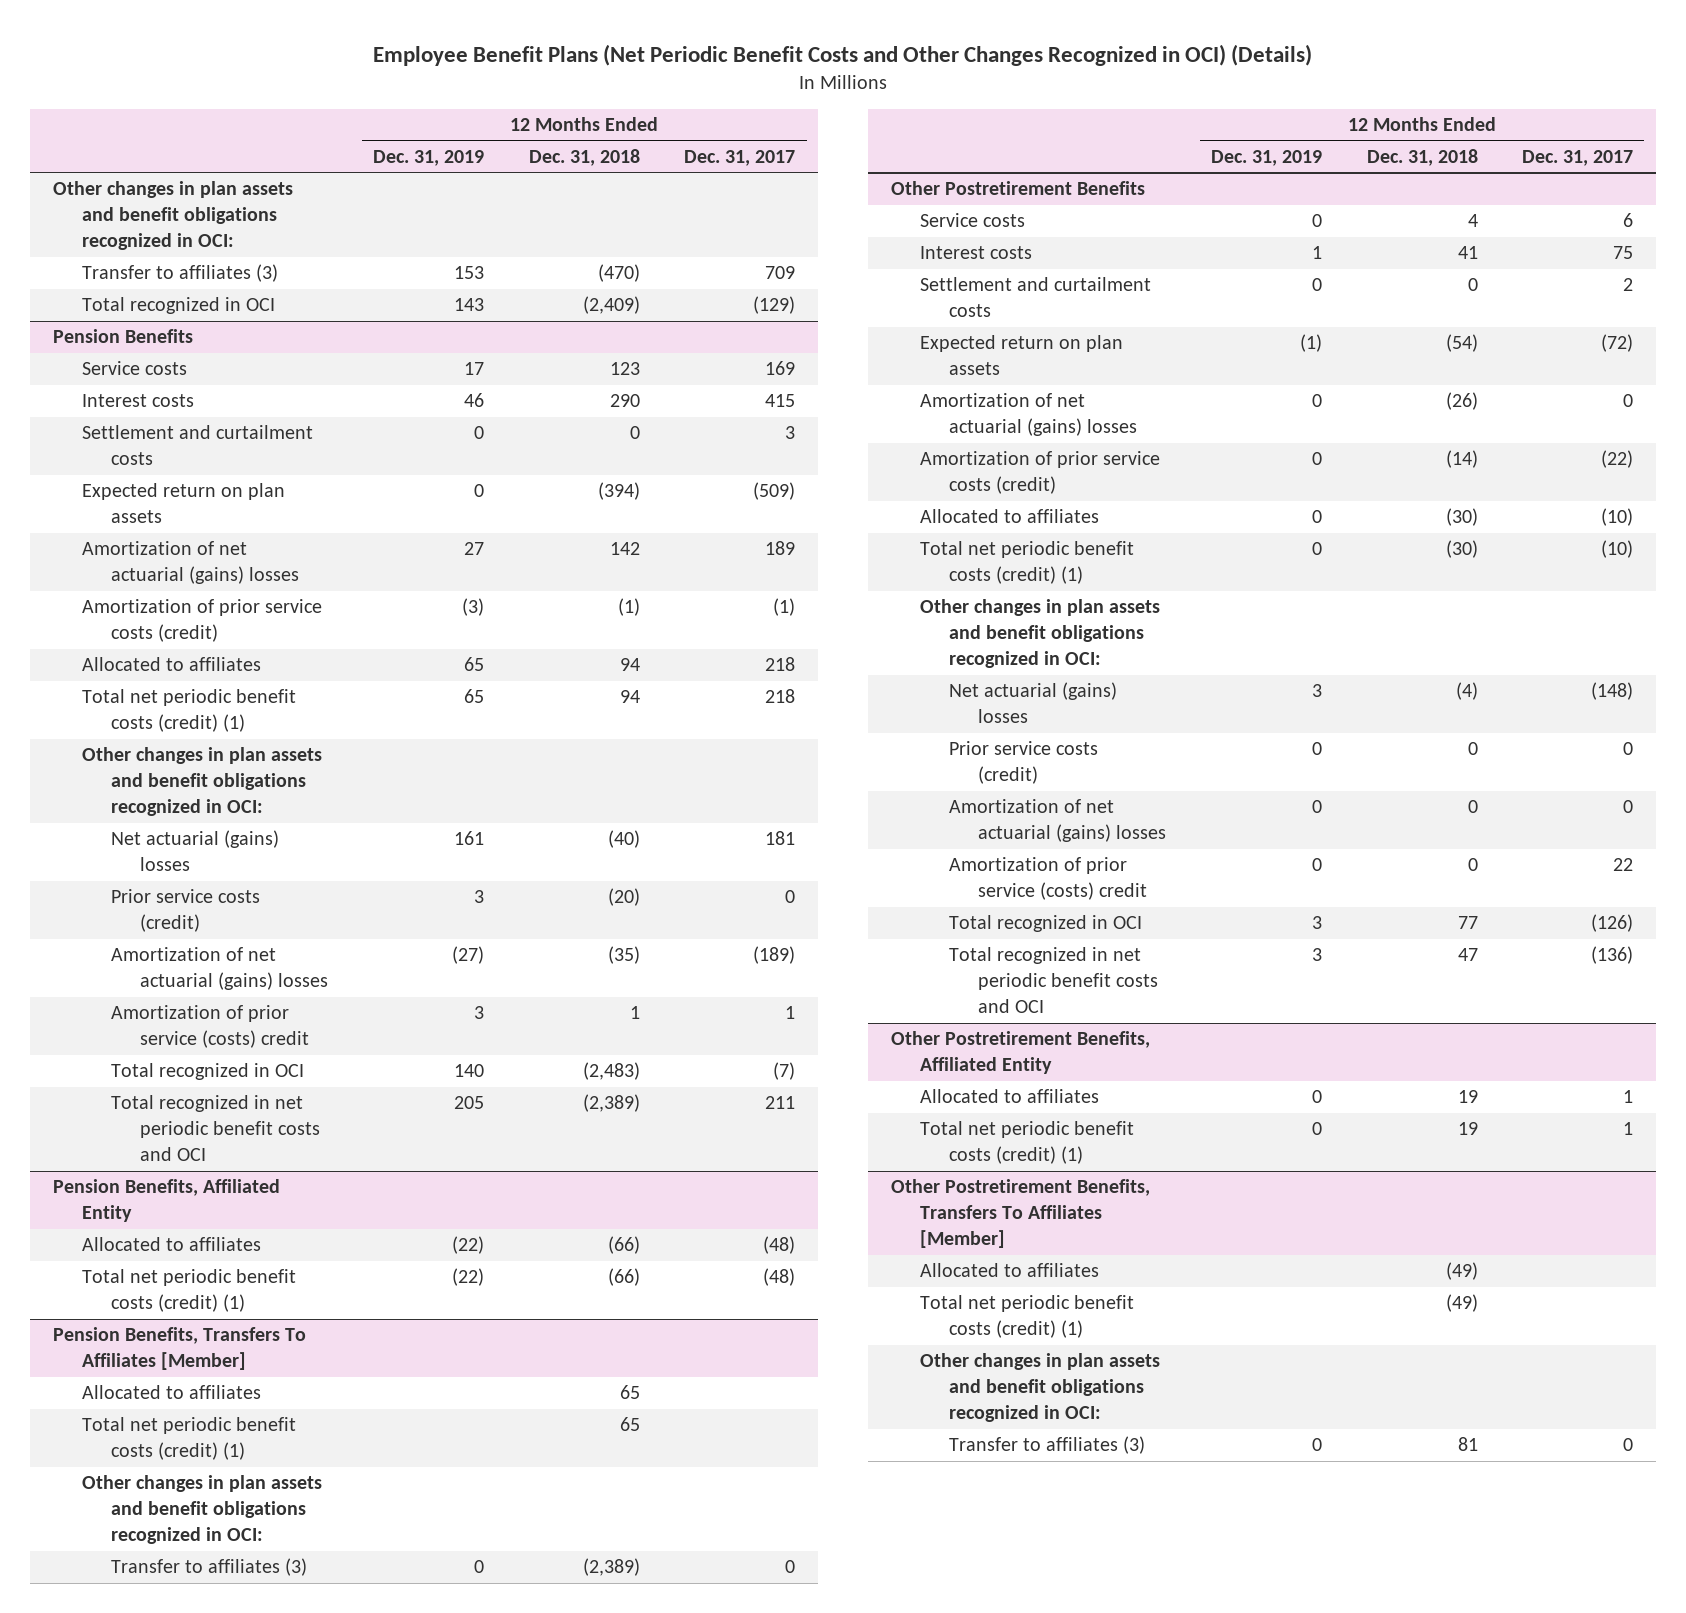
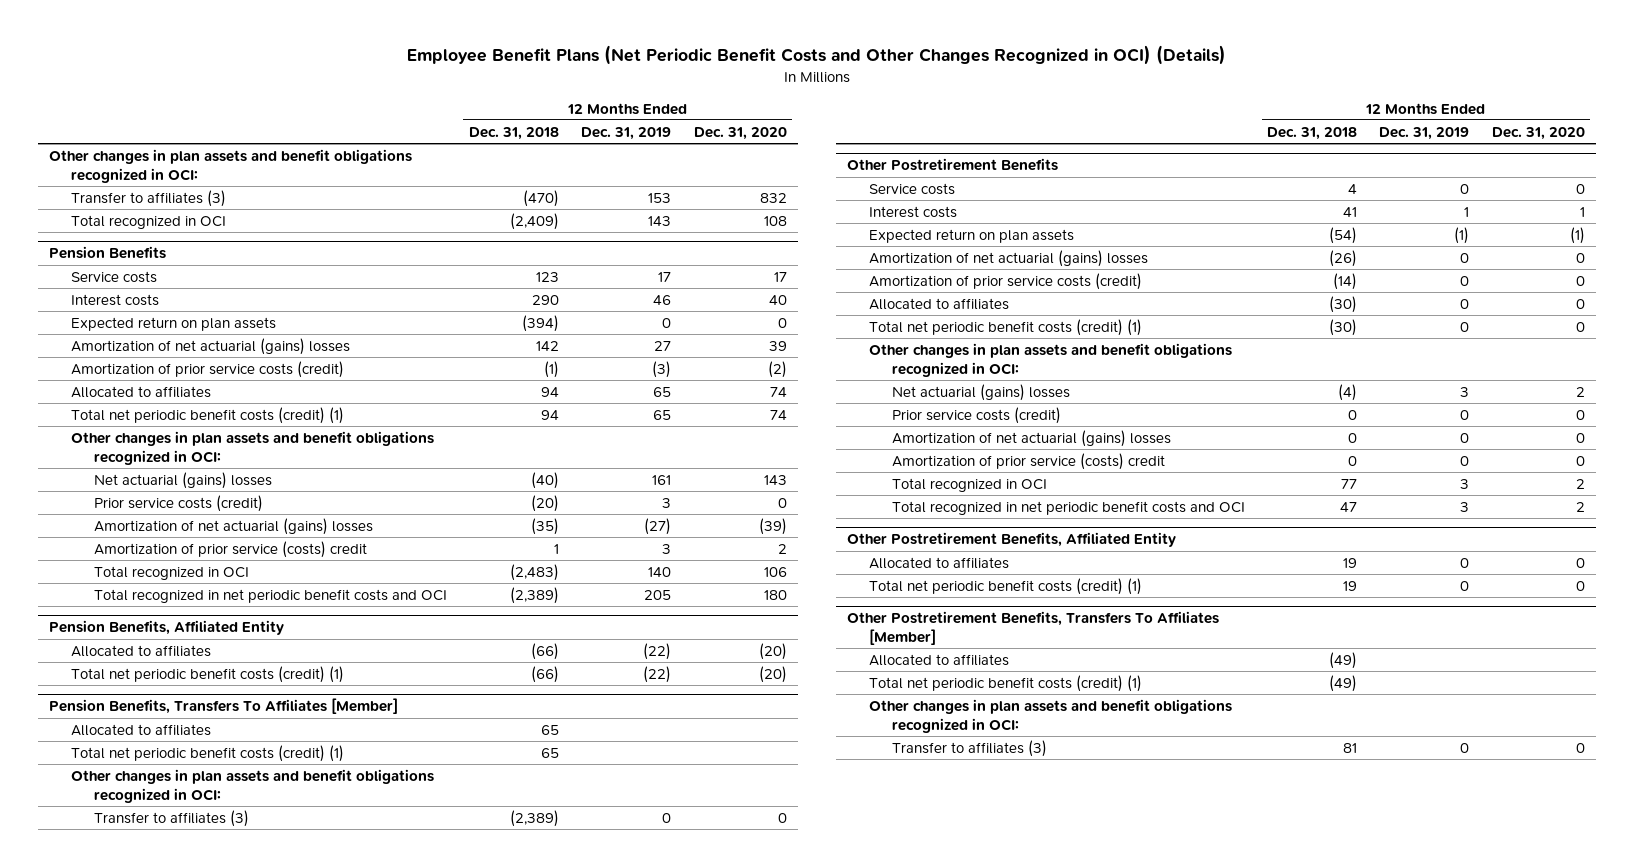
- | 12 Months Ended Dec. 31, 2019 | 12 Months Ended Dec. 31, 2018 | 12 Months Ended Dec. 31, 2017
+ | 12 Months Ended Dec. 31, 2018 | 12 Months Ended Dec. 31, 2019 | 12 Months Ended Dec. 31, 2020
@ Pension Benefits
- Settlement and curtailment costs | 0 | 0 | 3
@ Other Postretirement Benefits
- Settlement and curtailment costs | 0 | 0 | 2

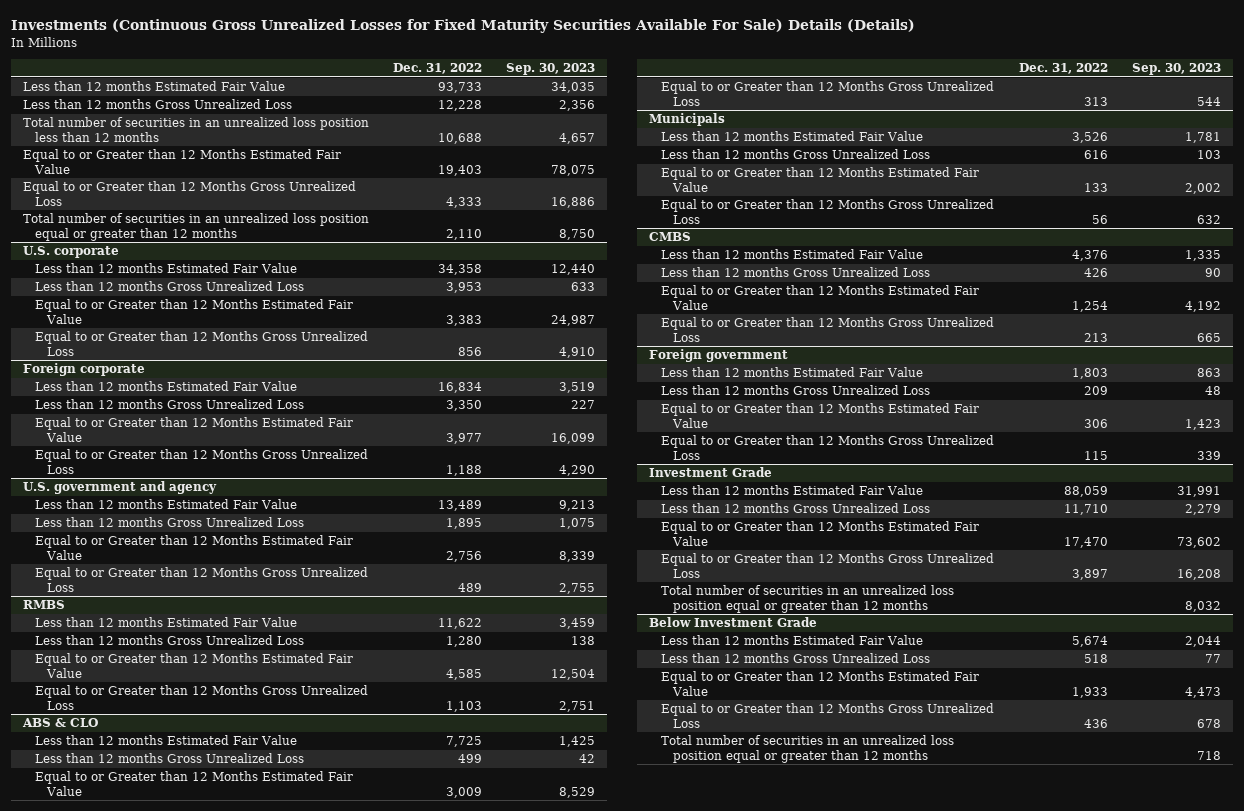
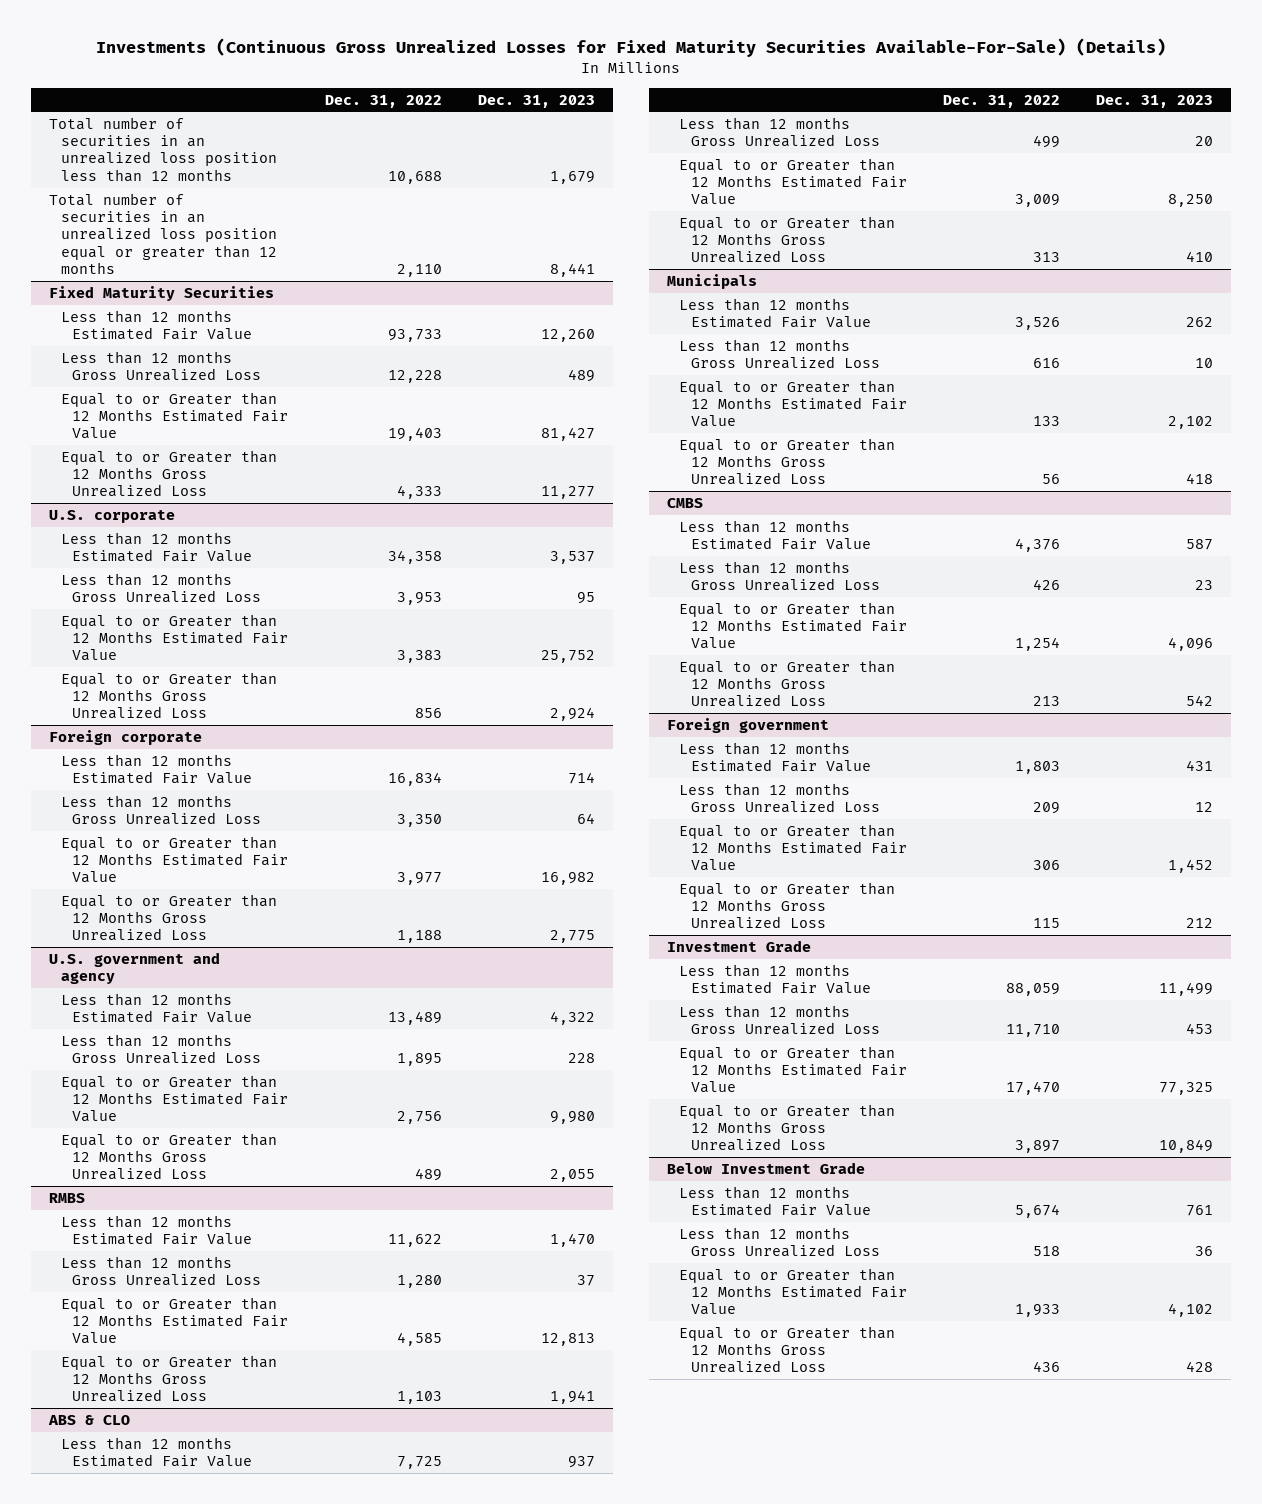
- Investments (Continuous Gross Unrealized Losses for Fixed Maturity Securities Available For Sale) Details (Details)
+ Investments (Continuous Gross Unrealized Losses for Fixed Maturity Securities Available-For-Sale) (Details)
- | Dec. 31, 2022 | Sep. 30, 2023
+ | Dec. 31, 2022 | Dec. 31, 2023
moved up: Total number of securities in an unrealized loss position less than 12 months | 10,688 | 1,679
moved up: Total number of securities in an unrealized loss position equal or greater than 12 months | 2,110 | 8,441
+ Fixed Maturity Securities
@ Investment Grade
- Total number of securities in an unrealized loss position equal or greater than 12 months | | 8,032
@ Below Investment Grade
- Total number of securities in an unrealized loss position equal or greater than 12 months | | 718

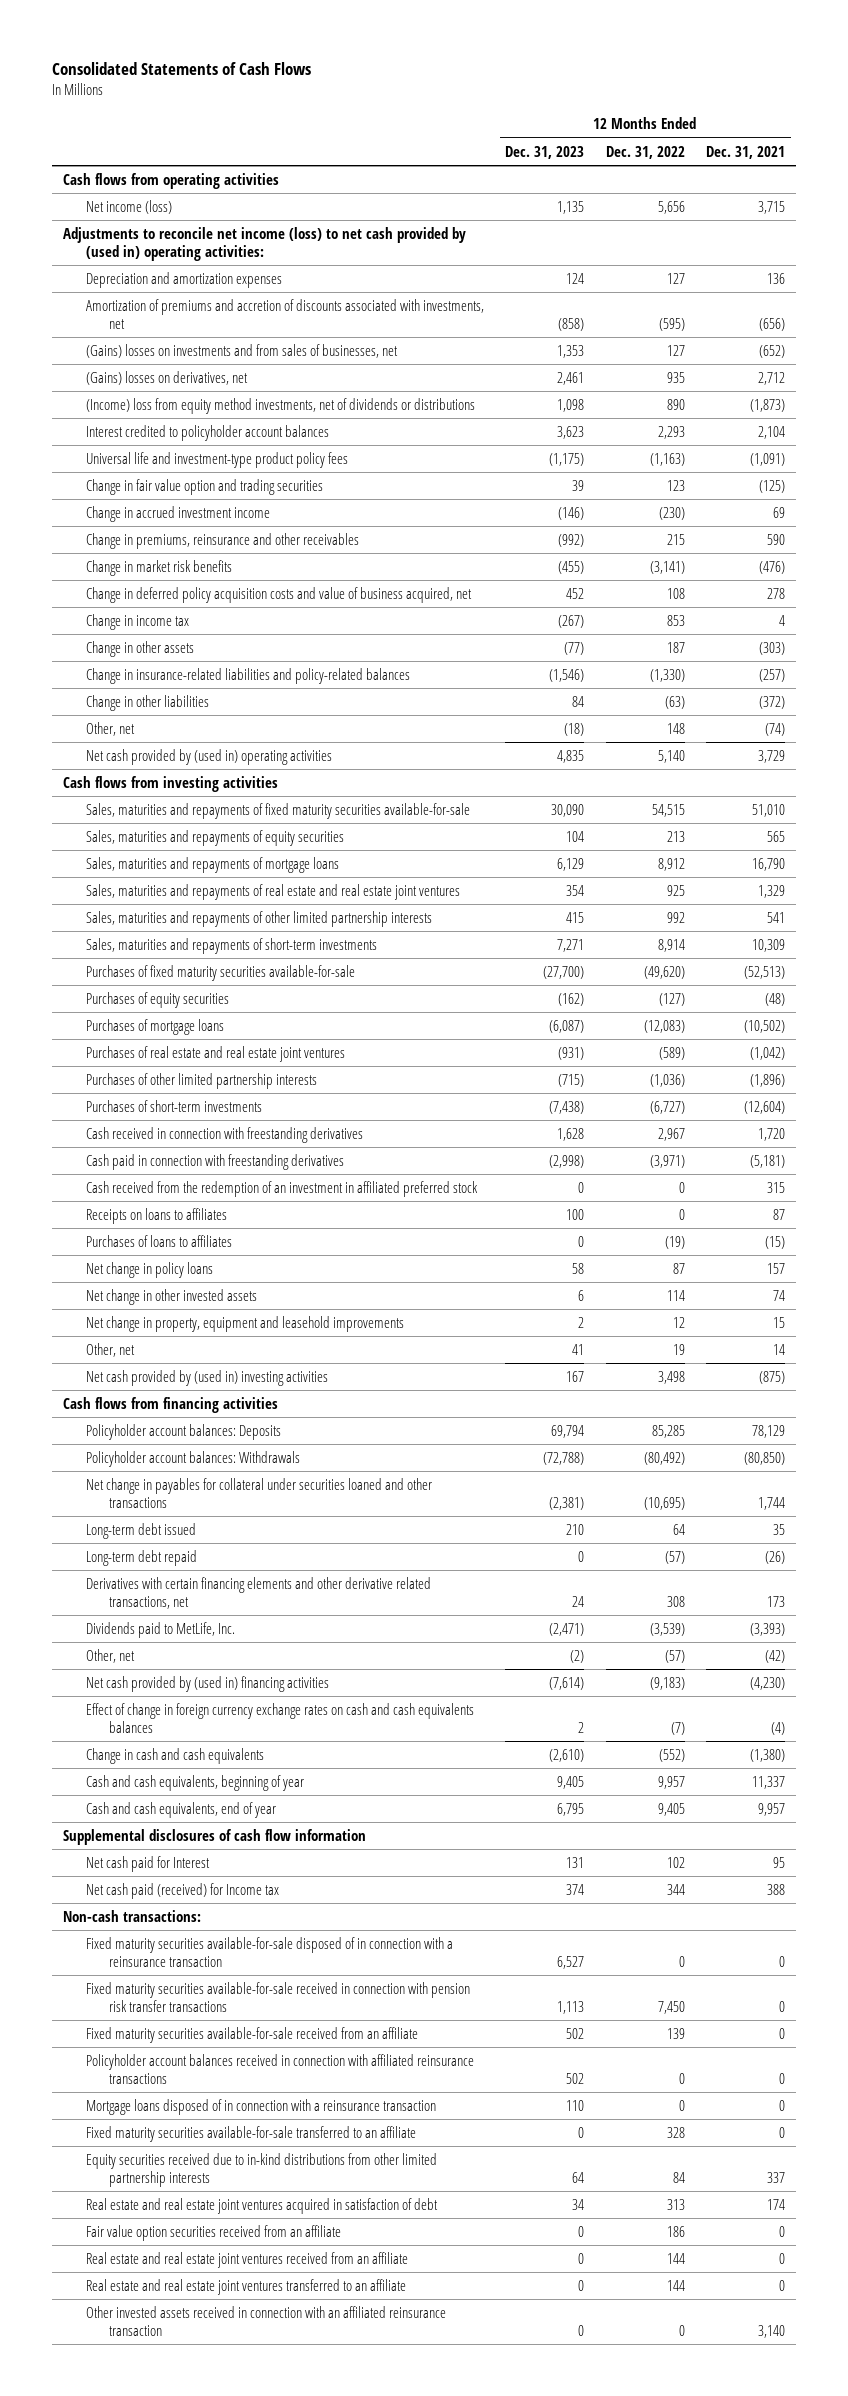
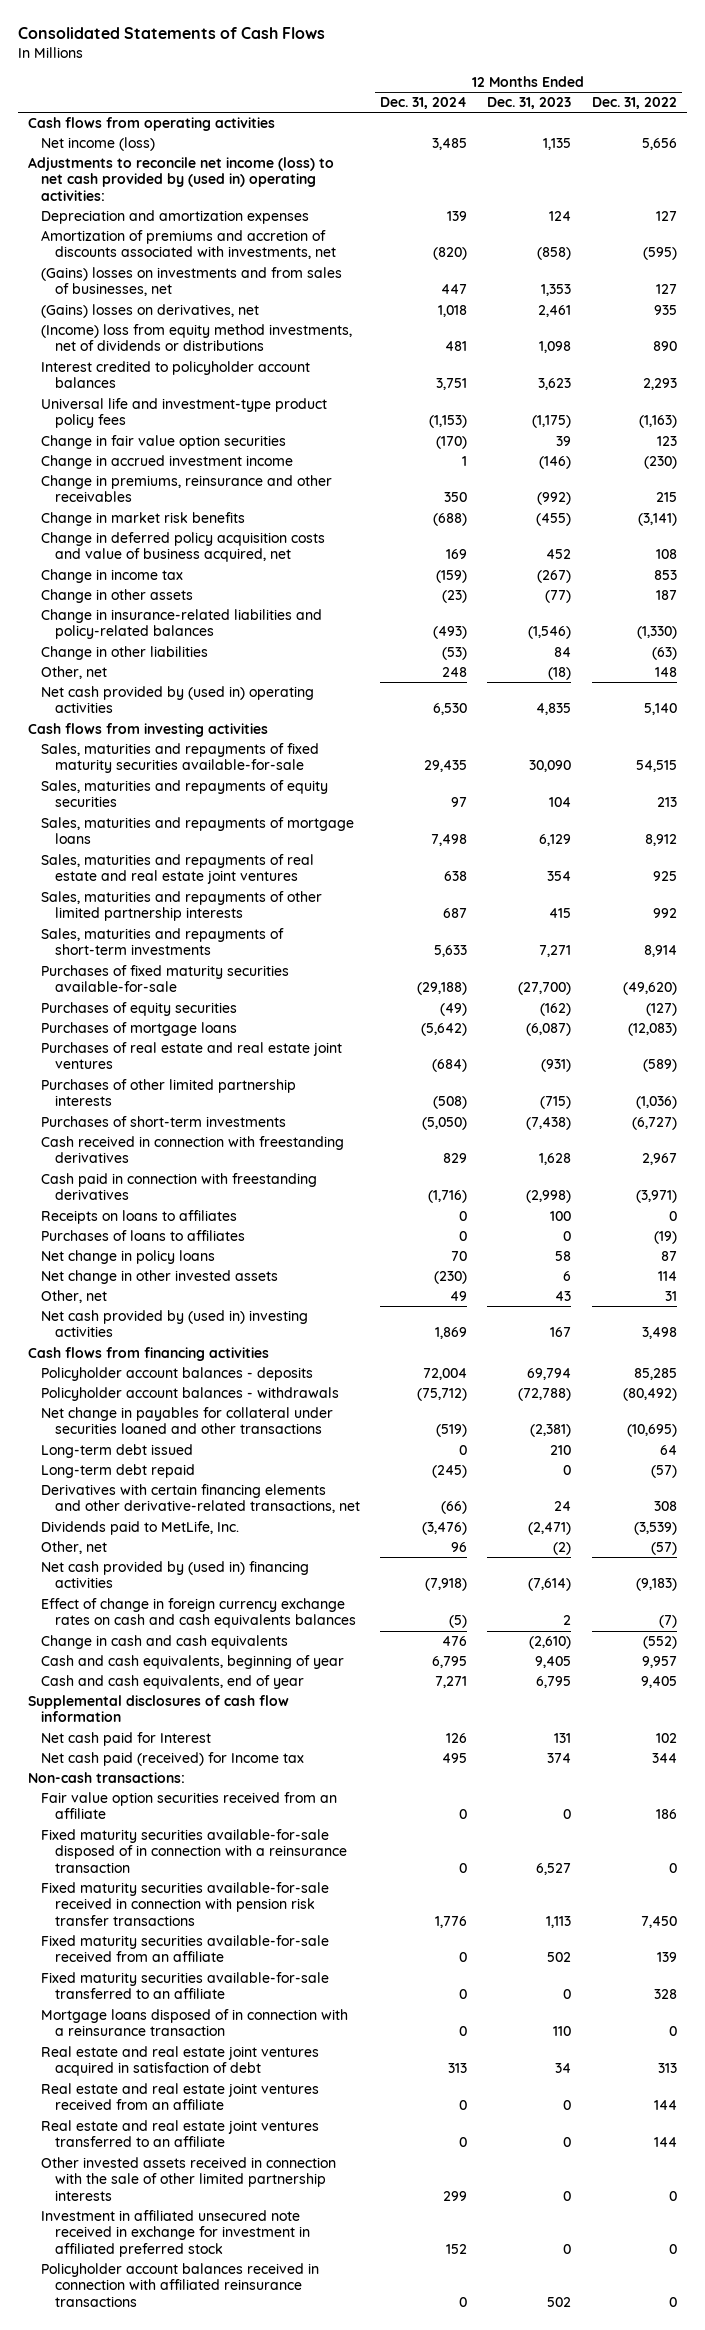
- | 12 Months Ended Dec. 31, 2023 | 12 Months Ended Dec. 31, 2022 | 12 Months Ended Dec. 31, 2021
+ | 12 Months Ended Dec. 31, 2024 | 12 Months Ended Dec. 31, 2023 | 12 Months Ended Dec. 31, 2022
- Change in fair value option and trading securities | 39 | 123 | (125)
+ Change in fair value option securities | (170) | 39 | 123
- Cash received from the redemption of an investment in affiliated preferred stock | 0 | 0 | 315
- Net change in property, equipment and leasehold improvements | 2 | 12 | 15
- Other, net | 41 | 19 | 14
+ Other, net | 49 | 43 | 31
- Policyholder account balances: Deposits | 69,794 | 85,285 | 78,129
- Policyholder account balances: Withdrawals | (72,788) | (80,492) | (80,850)
+ Policyholder account balances - deposits | 72,004 | 69,794 | 85,285
+ Policyholder account balances - withdrawals | (75,712) | (72,788) | (80,492)
- Derivatives with certain financing elements and other derivative related transactions, net | 24 | 308 | 173
+ Derivatives with certain financing elements and other derivative-related transactions, net | (66) | 24 | 308
moved up: Fair value option securities received from an affiliate | 0 | 0 | 186
- Equity securities received due to in-kind distributions from other limited partnership interests | 64 | 84 | 337
moved down: Mortgage loans disposed of in connection with a reinsurance transaction | 0 | 110 | 0
- Other invested assets received in connection with an affiliated reinsurance transaction | 0 | 0 | 3,140
+ Other invested assets received in connection with the sale of other limited partnership interests | 299 | 0 | 0
+ Investment in affiliated unsecured note received in exchange for investment in affiliated preferred stock | 152 | 0 | 0
moved down: Policyholder account balances received in connection with affiliated reinsurance transactions | 0 | 502 | 0

